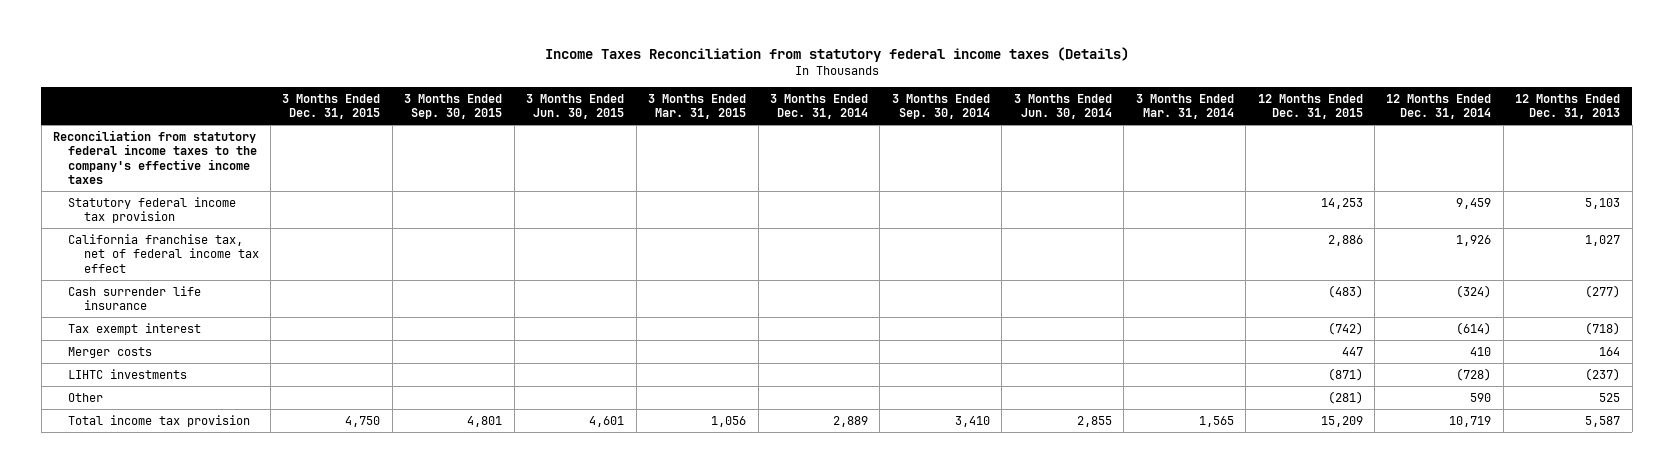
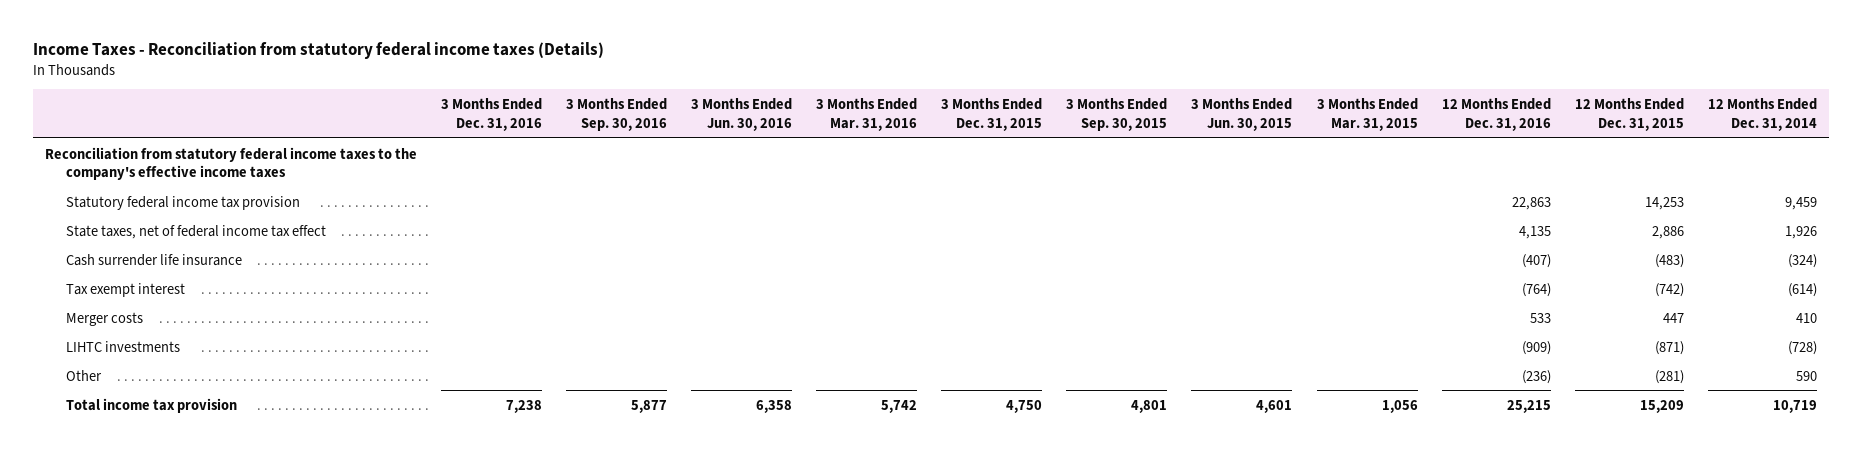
- Income Taxes Reconciliation from statutory federal income taxes (Details)
+ Income Taxes - Reconciliation from statutory federal income taxes (Details)
- | 3 Months Ended Dec. 31, 2015 | 3 Months Ended Sep. 30, 2015 | 3 Months Ended Jun. 30, 2015 | 3 Months Ended Mar. 31, 2015 | 3 Months Ended Dec. 31, 2014 | 3 Months Ended Sep. 30, 2014 | 3 Months Ended Jun. 30, 2014 | 3 Months Ended Mar. 31, 2014 | 12 Months Ended Dec. 31, 2015 | 12 Months Ended Dec. 31, 2014 | 12 Months Ended Dec. 31, 2013
+ | 3 Months Ended Dec. 31, 2016 | 3 Months Ended Sep. 30, 2016 | 3 Months Ended Jun. 30, 2016 | 3 Months Ended Mar. 31, 2016 | 3 Months Ended Dec. 31, 2015 | 3 Months Ended Sep. 30, 2015 | 3 Months Ended Jun. 30, 2015 | 3 Months Ended Mar. 31, 2015 | 12 Months Ended Dec. 31, 2016 | 12 Months Ended Dec. 31, 2015 | 12 Months Ended Dec. 31, 2014
- California franchise tax, net of federal income tax effect | | | | | | | | | 2,886 | 1,926 | 1,027
+ State taxes, net of federal income tax effect | | | | | | | | | 4,135 | 2,886 | 1,926

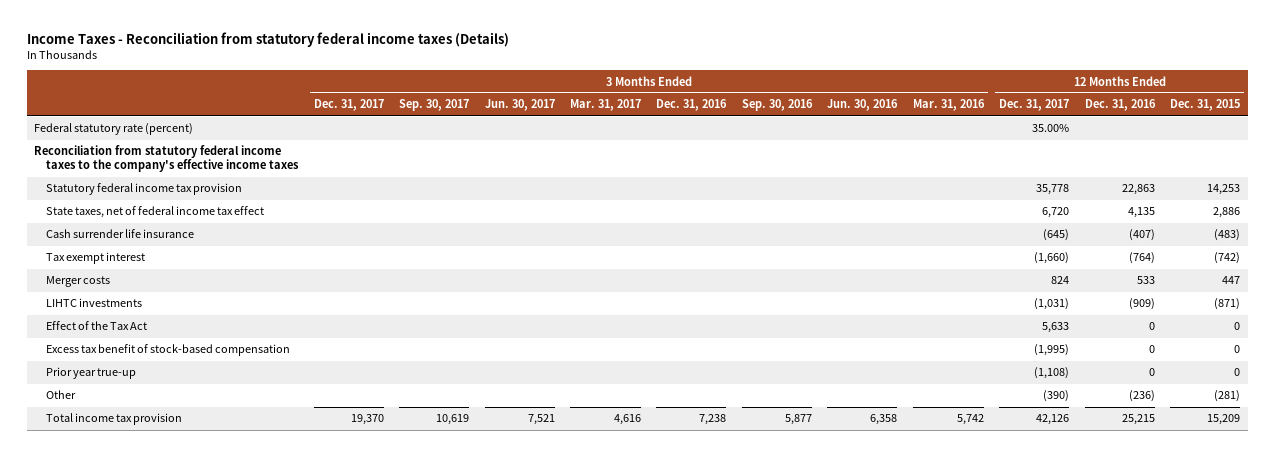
- | 3 Months Ended Dec. 31, 2016 | 3 Months Ended Sep. 30, 2016 | 3 Months Ended Jun. 30, 2016 | 3 Months Ended Mar. 31, 2016 | 3 Months Ended Dec. 31, 2015 | 3 Months Ended Sep. 30, 2015 | 3 Months Ended Jun. 30, 2015 | 3 Months Ended Mar. 31, 2015 | 12 Months Ended Dec. 31, 2016 | 12 Months Ended Dec. 31, 2015 | 12 Months Ended Dec. 31, 2014
+ | 3 Months Ended Dec. 31, 2017 | 3 Months Ended Sep. 30, 2017 | 3 Months Ended Jun. 30, 2017 | 3 Months Ended Mar. 31, 2017 | 3 Months Ended Dec. 31, 2016 | 3 Months Ended Sep. 30, 2016 | 3 Months Ended Jun. 30, 2016 | 3 Months Ended Mar. 31, 2016 | 12 Months Ended Dec. 31, 2017 | 12 Months Ended Dec. 31, 2016 | 12 Months Ended Dec. 31, 2015
+ Federal statutory rate (percent) | | | | | | | | | 35.00% | |
+ Effect of the Tax Act | | | | | | | | | 5,633 | 0 | 0
+ Excess tax benefit of stock-based compensation | | | | | | | | | (1,995) | 0 | 0
+ Prior year true-up | | | | | | | | | (1,108) | 0 | 0

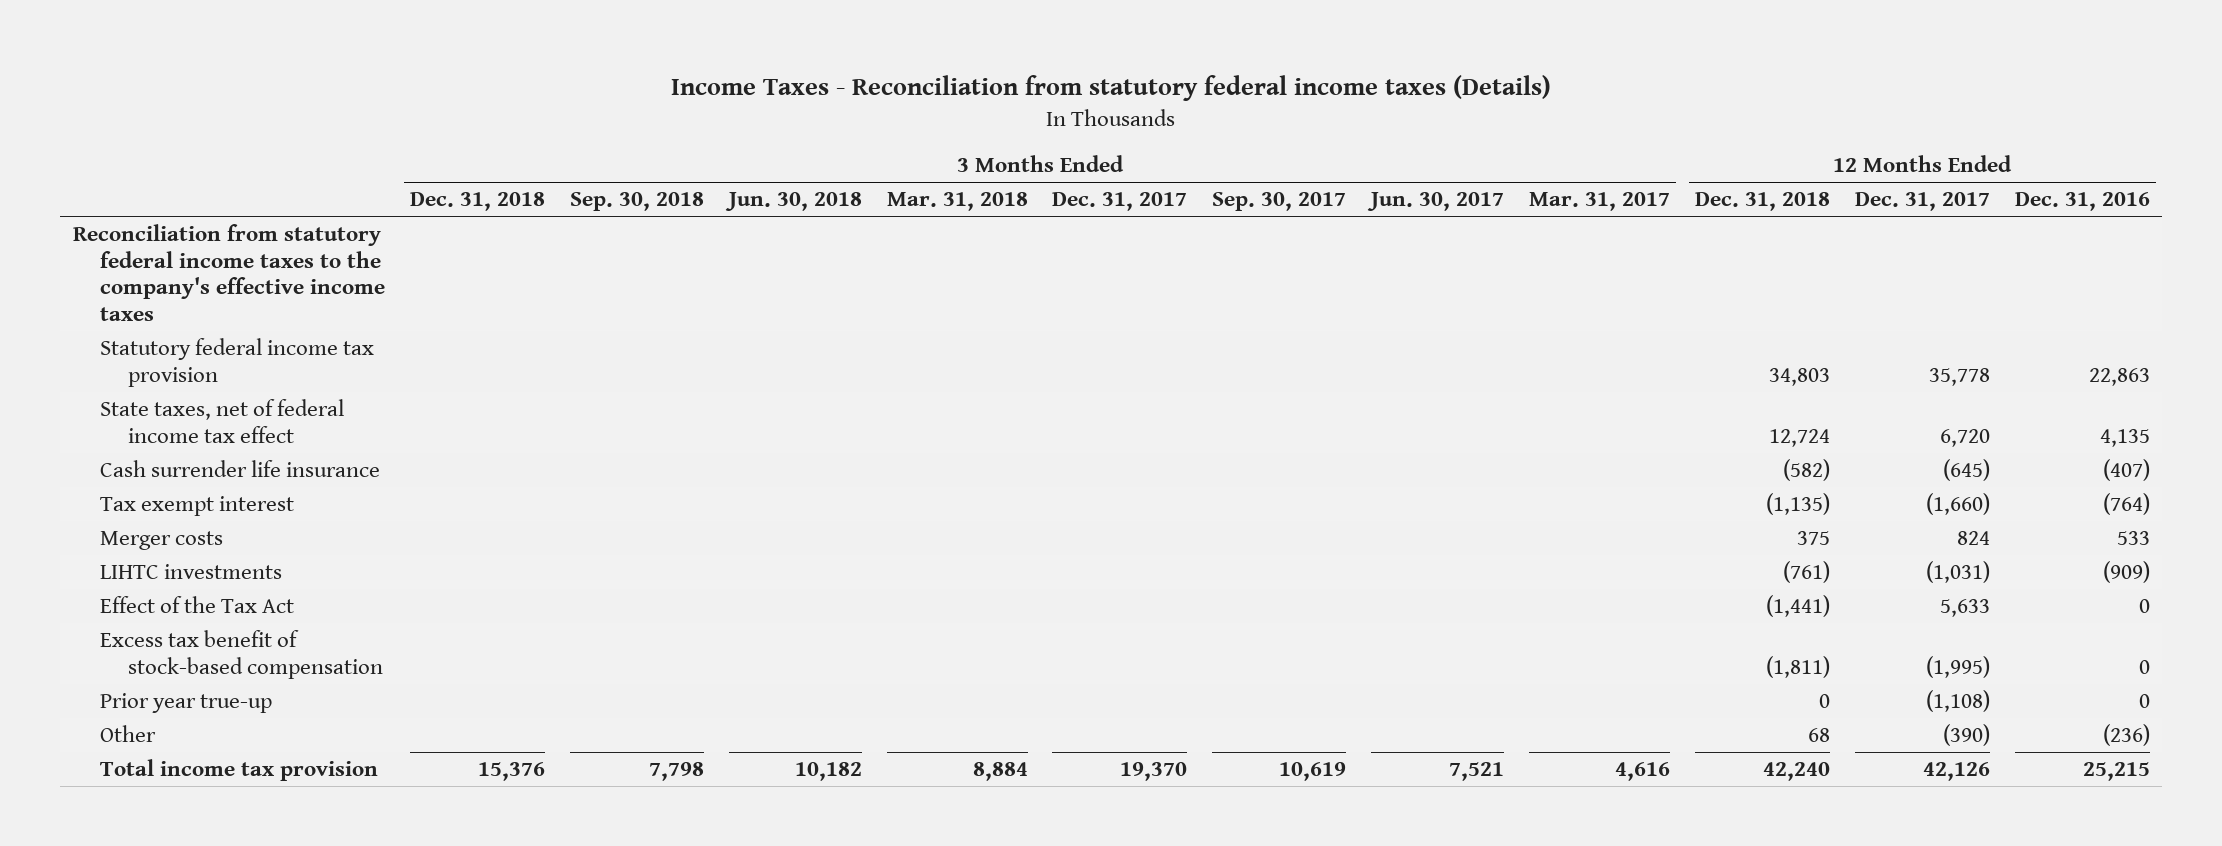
- | 3 Months Ended Dec. 31, 2017 | 3 Months Ended Sep. 30, 2017 | 3 Months Ended Jun. 30, 2017 | 3 Months Ended Mar. 31, 2017 | 3 Months Ended Dec. 31, 2016 | 3 Months Ended Sep. 30, 2016 | 3 Months Ended Jun. 30, 2016 | 3 Months Ended Mar. 31, 2016 | 12 Months Ended Dec. 31, 2017 | 12 Months Ended Dec. 31, 2016 | 12 Months Ended Dec. 31, 2015
+ | 3 Months Ended Dec. 31, 2018 | 3 Months Ended Sep. 30, 2018 | 3 Months Ended Jun. 30, 2018 | 3 Months Ended Mar. 31, 2018 | 3 Months Ended Dec. 31, 2017 | 3 Months Ended Sep. 30, 2017 | 3 Months Ended Jun. 30, 2017 | 3 Months Ended Mar. 31, 2017 | 12 Months Ended Dec. 31, 2018 | 12 Months Ended Dec. 31, 2017 | 12 Months Ended Dec. 31, 2016
- Federal statutory rate (percent) | | | | | | | | | 35.00% | |

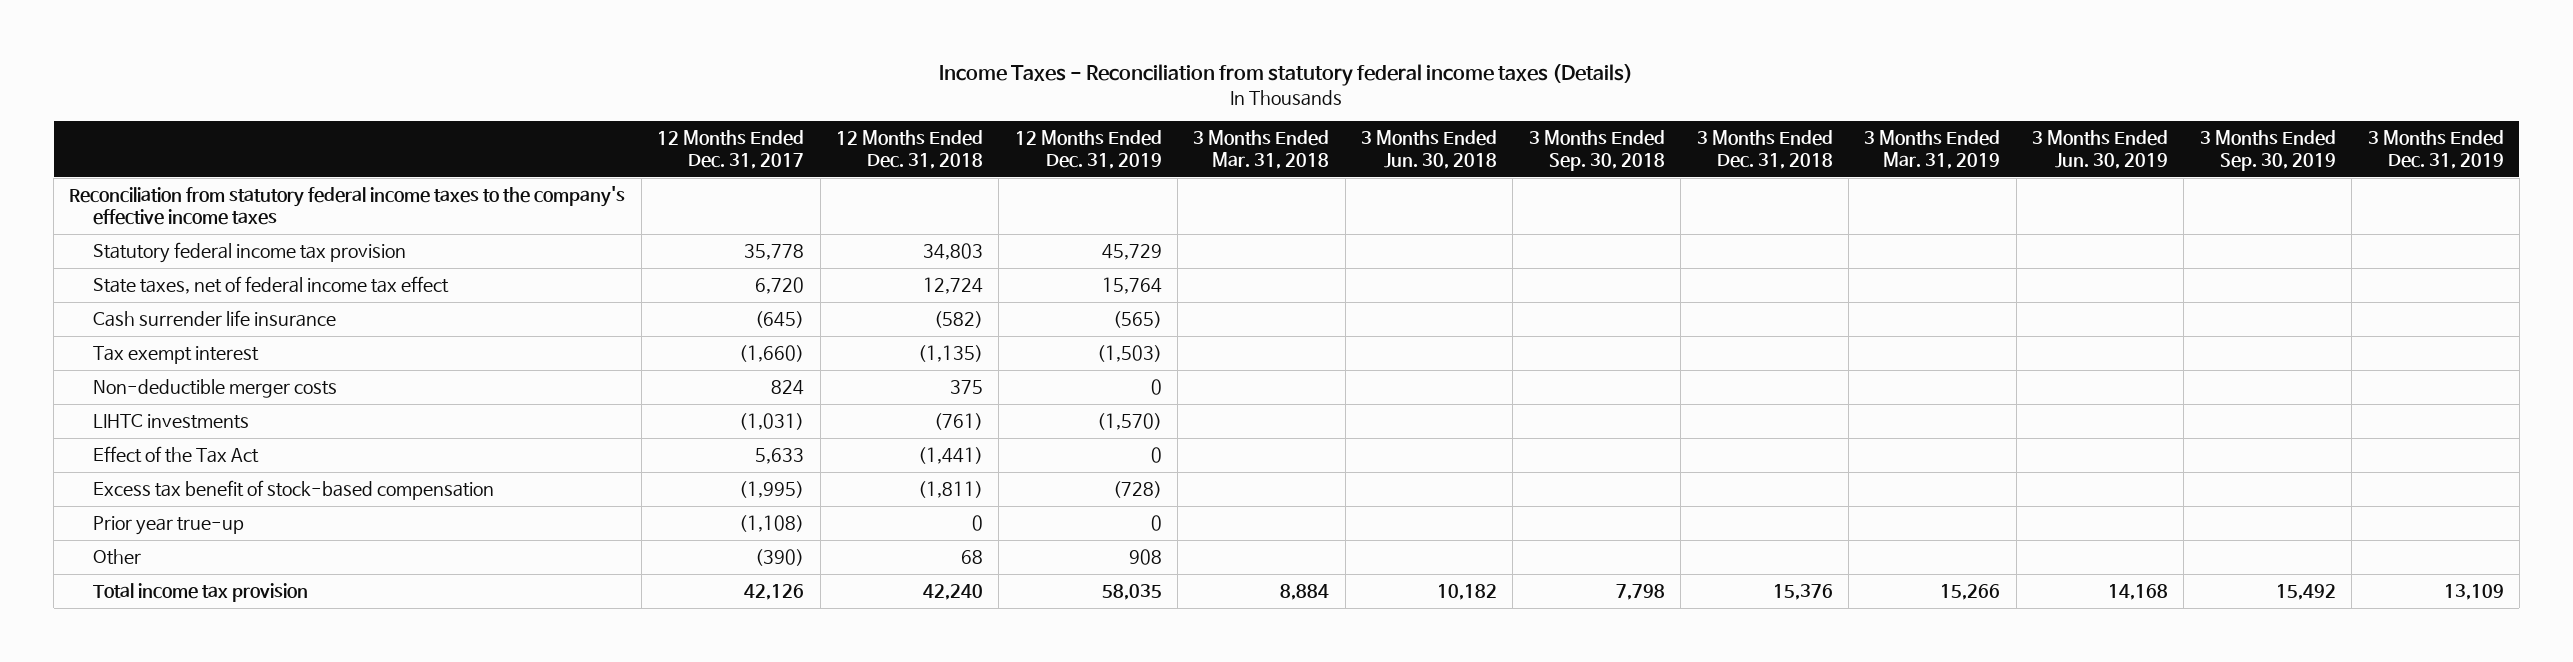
- | 3 Months Ended Dec. 31, 2018 | 3 Months Ended Sep. 30, 2018 | 3 Months Ended Jun. 30, 2018 | 3 Months Ended Mar. 31, 2018 | 3 Months Ended Dec. 31, 2017 | 3 Months Ended Sep. 30, 2017 | 3 Months Ended Jun. 30, 2017 | 3 Months Ended Mar. 31, 2017 | 12 Months Ended Dec. 31, 2018 | 12 Months Ended Dec. 31, 2017 | 12 Months Ended Dec. 31, 2016
+ | 12 Months Ended Dec. 31, 2017 | 12 Months Ended Dec. 31, 2018 | 12 Months Ended Dec. 31, 2019 | 3 Months Ended Mar. 31, 2018 | 3 Months Ended Jun. 30, 2018 | 3 Months Ended Sep. 30, 2018 | 3 Months Ended Dec. 31, 2018 | 3 Months Ended Mar. 31, 2019 | 3 Months Ended Jun. 30, 2019 | 3 Months Ended Sep. 30, 2019 | 3 Months Ended Dec. 31, 2019
- Merger costs | | | | | | | | | 375 | 824 | 533
+ Non-deductible merger costs | 824 | 375 | 0 | | | | | | | |

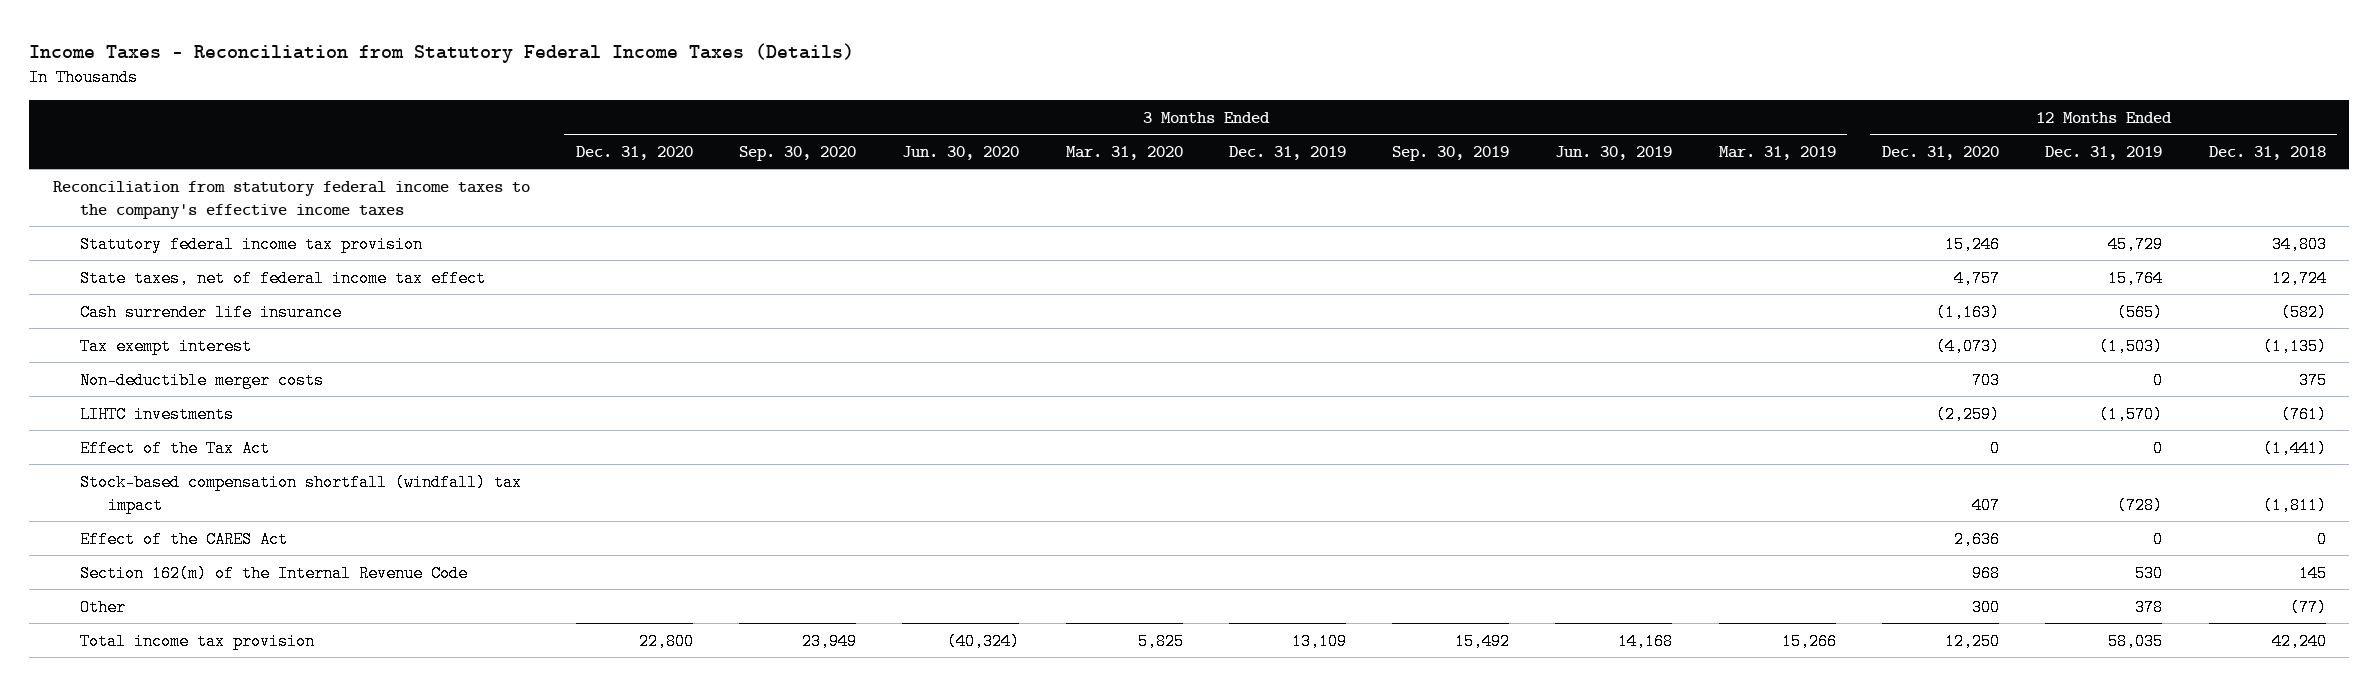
- Income Taxes - Reconciliation from statutory federal income taxes (Details)
+ Income Taxes - Reconciliation from Statutory Federal Income Taxes (Details)
- | 12 Months Ended Dec. 31, 2017 | 12 Months Ended Dec. 31, 2018 | 12 Months Ended Dec. 31, 2019 | 3 Months Ended Mar. 31, 2018 | 3 Months Ended Jun. 30, 2018 | 3 Months Ended Sep. 30, 2018 | 3 Months Ended Dec. 31, 2018 | 3 Months Ended Mar. 31, 2019 | 3 Months Ended Jun. 30, 2019 | 3 Months Ended Sep. 30, 2019 | 3 Months Ended Dec. 31, 2019
+ | 3 Months Ended Dec. 31, 2020 | 3 Months Ended Sep. 30, 2020 | 3 Months Ended Jun. 30, 2020 | 3 Months Ended Mar. 31, 2020 | 3 Months Ended Dec. 31, 2019 | 3 Months Ended Sep. 30, 2019 | 3 Months Ended Jun. 30, 2019 | 3 Months Ended Mar. 31, 2019 | 12 Months Ended Dec. 31, 2020 | 12 Months Ended Dec. 31, 2019 | 12 Months Ended Dec. 31, 2018
- Excess tax benefit of stock-based compensation | (1,995) | (1,811) | (728) | | | | | | | |
- Prior year true-up | (1,108) | 0 | 0 | | | | | | | |
- Other | (390) | 68 | 908 | | | | | | | |
+ Stock-based compensation shortfall (windfall) tax impact | | | | | | | | | 407 | (728) | (1,811)
+ Effect of the CARES Act | | | | | | | | | 2,636 | 0 | 0
+ Section 162(m) of the Internal Revenue Code | | | | | | | | | 968 | 530 | 145
+ Other | | | | | | | | | 300 | 378 | (77)

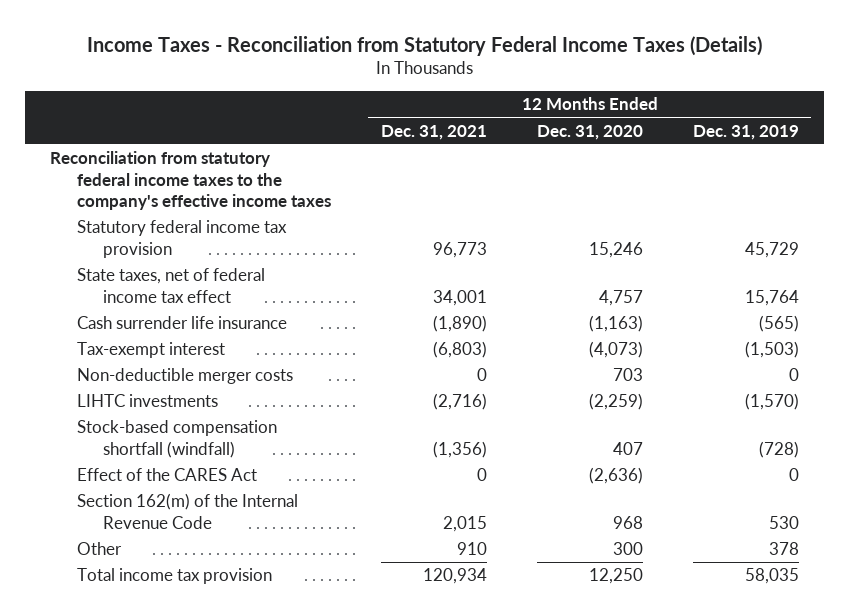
- | 3 Months Ended Dec. 31, 2020 | 3 Months Ended Sep. 30, 2020 | 3 Months Ended Jun. 30, 2020 | 3 Months Ended Mar. 31, 2020 | 3 Months Ended Dec. 31, 2019 | 3 Months Ended Sep. 30, 2019 | 3 Months Ended Jun. 30, 2019 | 3 Months Ended Mar. 31, 2019 | 12 Months Ended Dec. 31, 2020 | 12 Months Ended Dec. 31, 2019 | 12 Months Ended Dec. 31, 2018
+ | 12 Months Ended Dec. 31, 2021 | 12 Months Ended Dec. 31, 2020 | 12 Months Ended Dec. 31, 2019
- Tax exempt interest | | | | | | | | | (4,073) | (1,503) | (1,135)
+ Tax-exempt interest | (6,803) | (4,073) | (1,503)
- Effect of the Tax Act | | | | | | | | | 0 | 0 | (1,441)
- Stock-based compensation shortfall (windfall) tax impact | | | | | | | | | 407 | (728) | (1,811)
- Effect of the CARES Act | | | | | | | | | 2,636 | 0 | 0
+ Stock-based compensation shortfall (windfall) | (1,356) | 407 | (728)
+ Effect of the CARES Act | 0 | (2,636) | 0

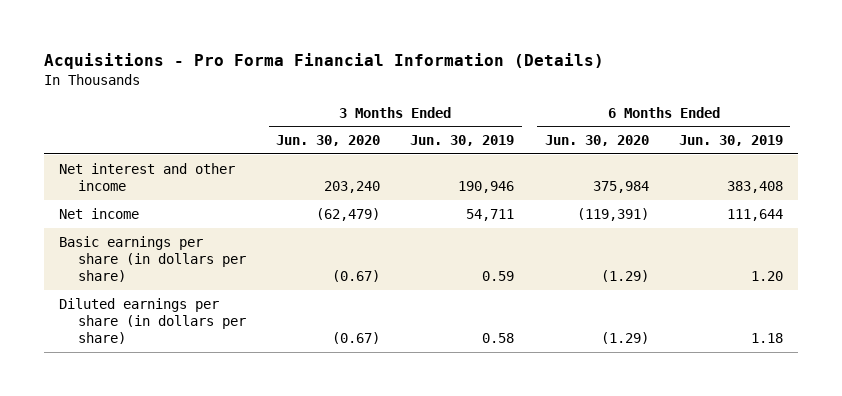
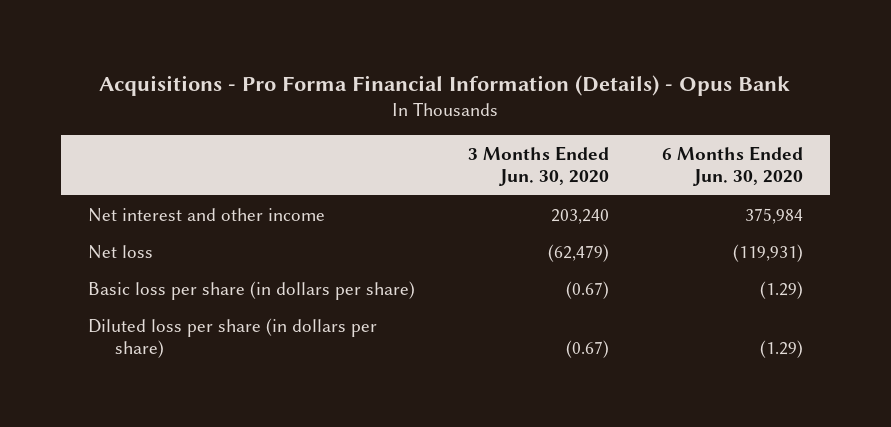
- Acquisitions - Pro Forma Financial Information (Details)
+ Acquisitions - Pro Forma Financial Information (Details) - Opus Bank
- | 3 Months Ended Jun. 30, 2020 | 3 Months Ended Jun. 30, 2019 | 6 Months Ended Jun. 30, 2020 | 6 Months Ended Jun. 30, 2019
+ | 3 Months Ended Jun. 30, 2020 | 6 Months Ended Jun. 30, 2020
- Net income | (62,479) | 54,711 | (119,391) | 111,644
- Basic earnings per share (in dollars per share) | (0.67) | 0.59 | (1.29) | 1.20
- Diluted earnings per share (in dollars per share) | (0.67) | 0.58 | (1.29) | 1.18
+ Net loss | (62,479) | (119,931)
+ Basic loss per share (in dollars per share) | (0.67) | (1.29)
+ Diluted loss per share (in dollars per share) | (0.67) | (1.29)

